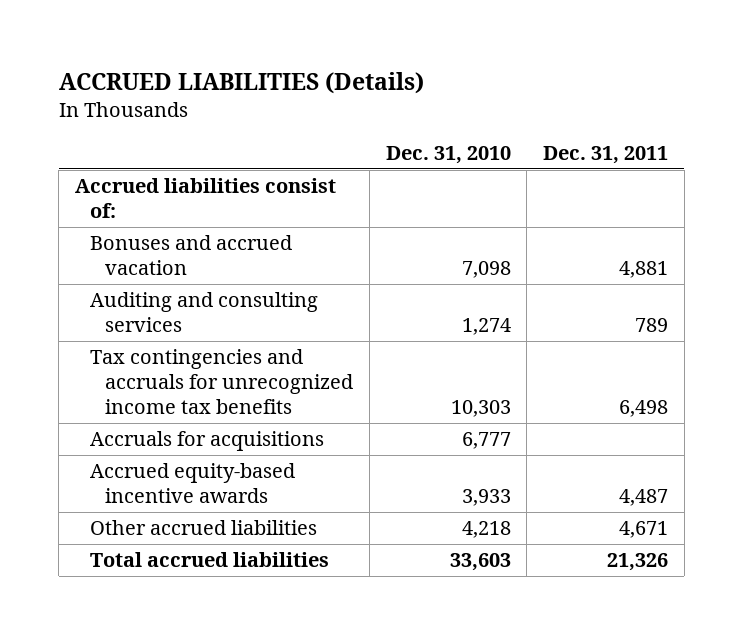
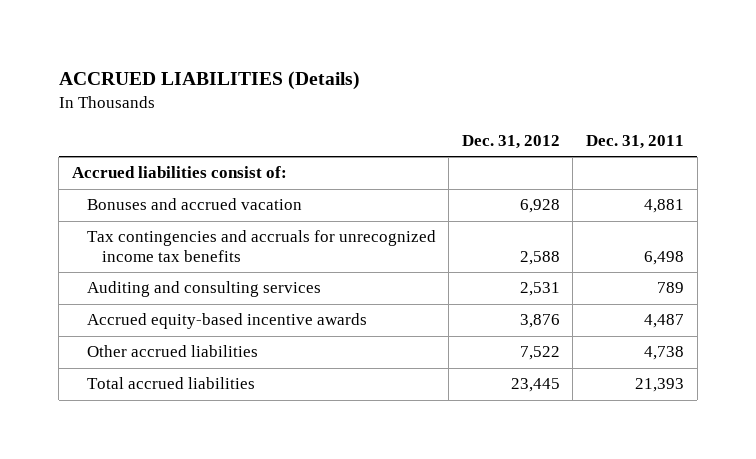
- | Dec. 31, 2010 | Dec. 31, 2011
+ | Dec. 31, 2012 | Dec. 31, 2011
- Accruals for acquisitions | 6,777 |
moved down: Auditing and consulting services | 2,531 | 789
- Other accrued liabilities | 4,218 | 4,671
- Total accrued liabilities | 33,603 | 21,326
+ Other accrued liabilities | 7,522 | 4,738
+ Total accrued liabilities | 23,445 | 21,393

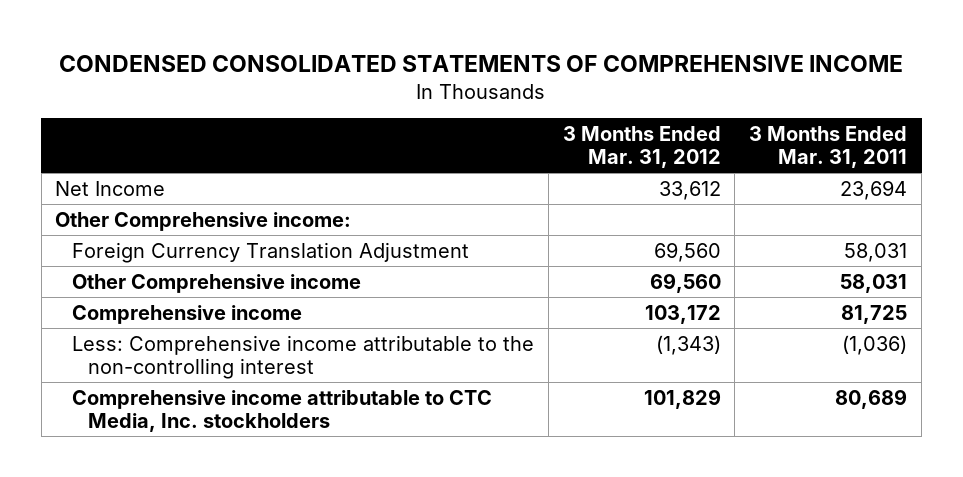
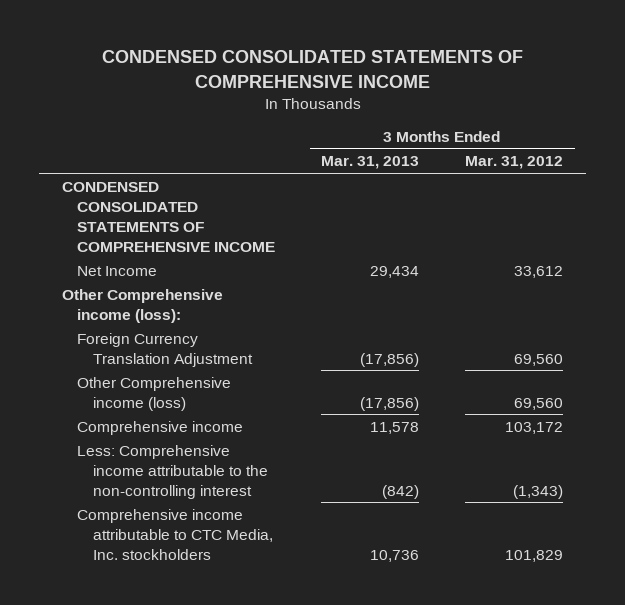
- | 3 Months Ended Mar. 31, 2012 | 3 Months Ended Mar. 31, 2011
+ | 3 Months Ended Mar. 31, 2013 | 3 Months Ended Mar. 31, 2012
+ CONDENSED CONSOLIDATED STATEMENTS OF COMPREHENSIVE INCOME
- Other Comprehensive income:
+ Other Comprehensive income (loss):
- Other Comprehensive income | 69,560 | 58,031
+ Other Comprehensive income (loss) | (17,856) | 69,560

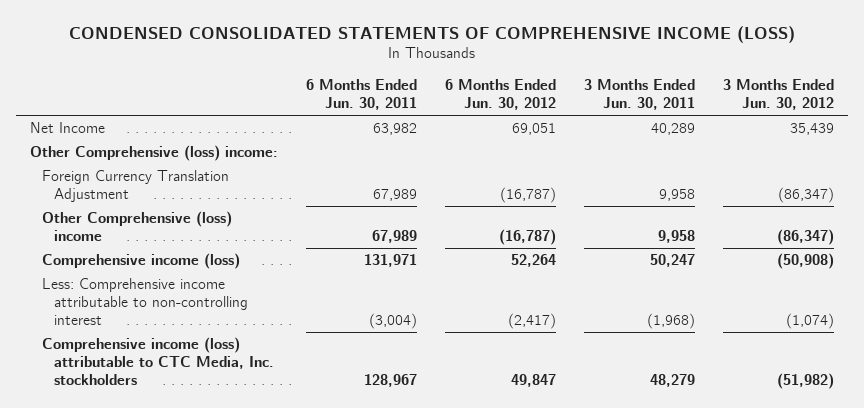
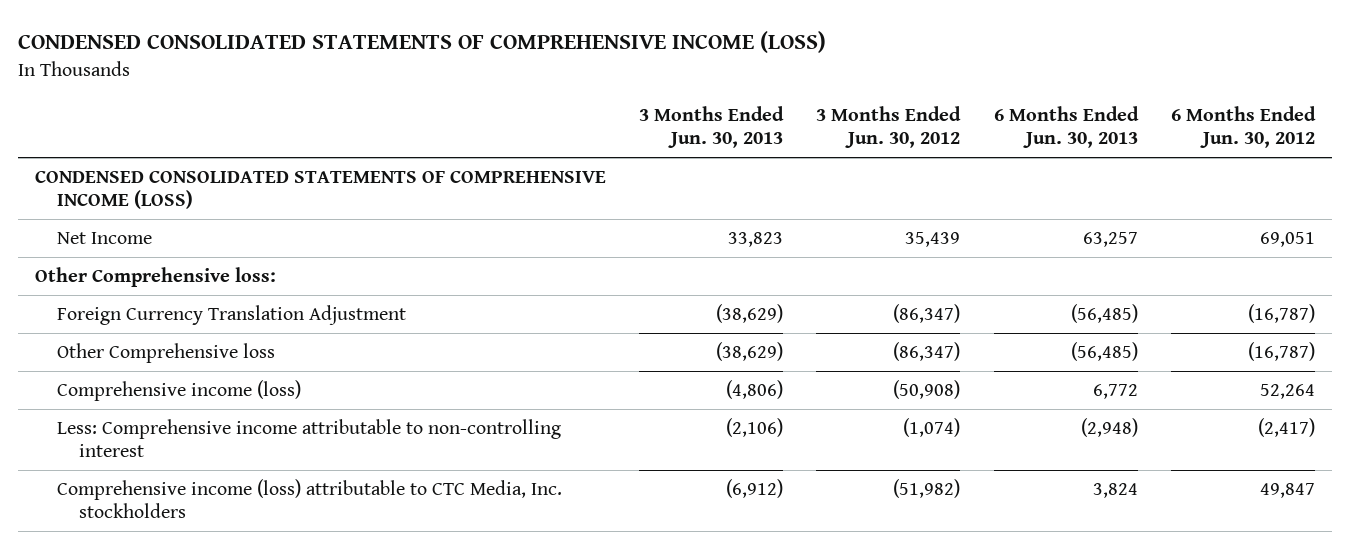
- | 6 Months Ended Jun. 30, 2011 | 6 Months Ended Jun. 30, 2012 | 3 Months Ended Jun. 30, 2011 | 3 Months Ended Jun. 30, 2012
+ | 3 Months Ended Jun. 30, 2013 | 3 Months Ended Jun. 30, 2012 | 6 Months Ended Jun. 30, 2013 | 6 Months Ended Jun. 30, 2012
+ CONDENSED CONSOLIDATED STATEMENTS OF COMPREHENSIVE INCOME (LOSS)
- Other Comprehensive (loss) income:
+ Other Comprehensive loss:
- Other Comprehensive (loss) income | 67,989 | (16,787) | 9,958 | (86,347)
+ Other Comprehensive loss | (38,629) | (86,347) | (56,485) | (16,787)

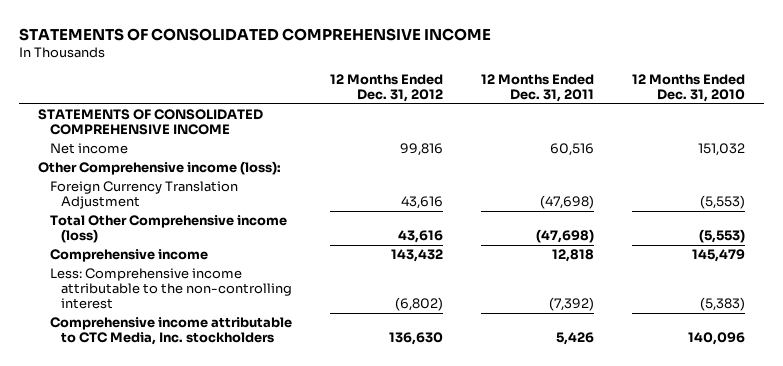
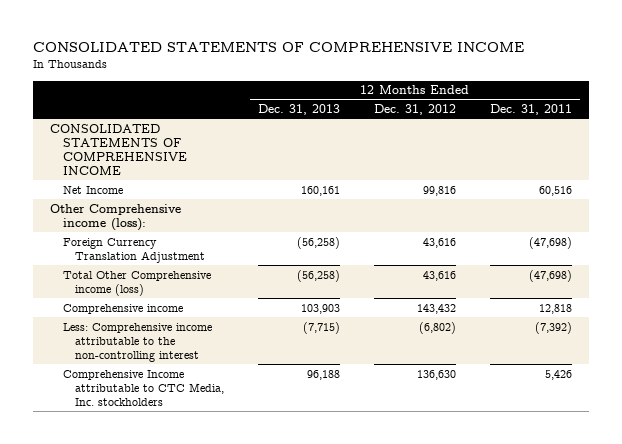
- STATEMENTS OF CONSOLIDATED COMPREHENSIVE INCOME
+ CONSOLIDATED STATEMENTS OF COMPREHENSIVE INCOME
- | 12 Months Ended Dec. 31, 2012 | 12 Months Ended Dec. 31, 2011 | 12 Months Ended Dec. 31, 2010
+ | 12 Months Ended Dec. 31, 2013 | 12 Months Ended Dec. 31, 2012 | 12 Months Ended Dec. 31, 2011
- STATEMENTS OF CONSOLIDATED COMPREHENSIVE INCOME
- Net income | 99,816 | 60,516 | 151,032
+ CONSOLIDATED STATEMENTS OF COMPREHENSIVE INCOME
+ Net Income | 160,161 | 99,816 | 60,516
- Comprehensive income attributable to CTC Media, Inc. stockholders | 136,630 | 5,426 | 140,096
+ Comprehensive Income attributable to CTC Media, Inc. stockholders | 96,188 | 136,630 | 5,426

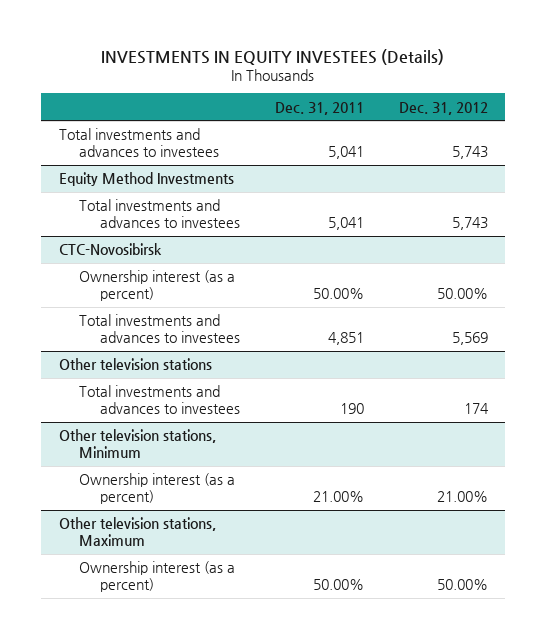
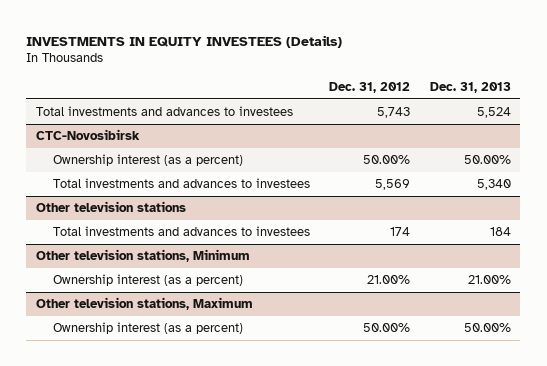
- | Dec. 31, 2011 | Dec. 31, 2012
+ | Dec. 31, 2012 | Dec. 31, 2013
- Equity Method Investments
- Total investments and advances to investees | 5,041 | 5,743

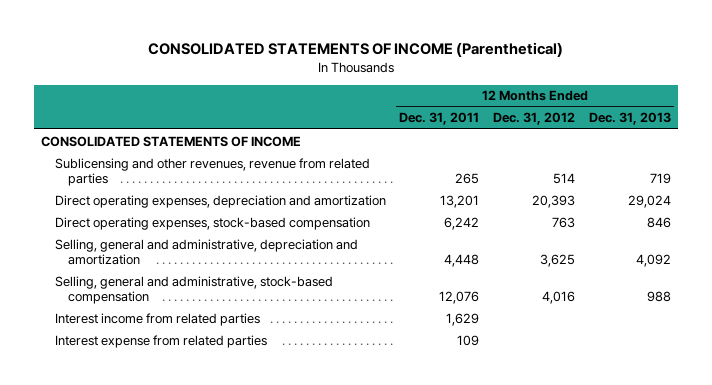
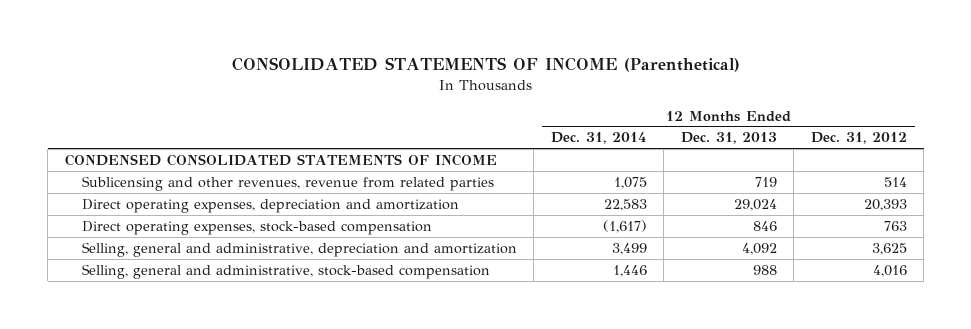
- | 12 Months Ended Dec. 31, 2011 | 12 Months Ended Dec. 31, 2012 | 12 Months Ended Dec. 31, 2013
+ | 12 Months Ended Dec. 31, 2014 | 12 Months Ended Dec. 31, 2013 | 12 Months Ended Dec. 31, 2012
- CONSOLIDATED STATEMENTS OF INCOME
+ CONDENSED CONSOLIDATED STATEMENTS OF INCOME
- Interest income from related parties | 1,629 | |
- Interest expense from related parties | 109 | |

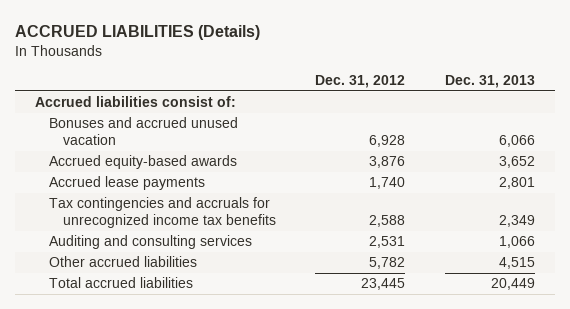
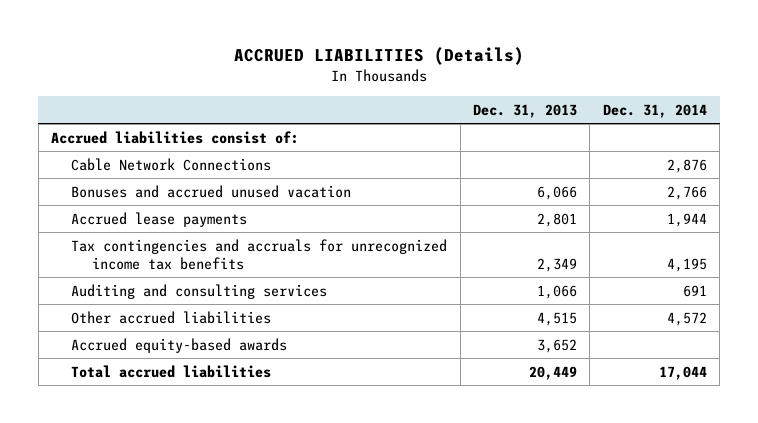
- | Dec. 31, 2012 | Dec. 31, 2013
+ | Dec. 31, 2013 | Dec. 31, 2014
+ Cable Network Connections | | 2,876
moved down: Accrued equity-based awards | 3,652 |

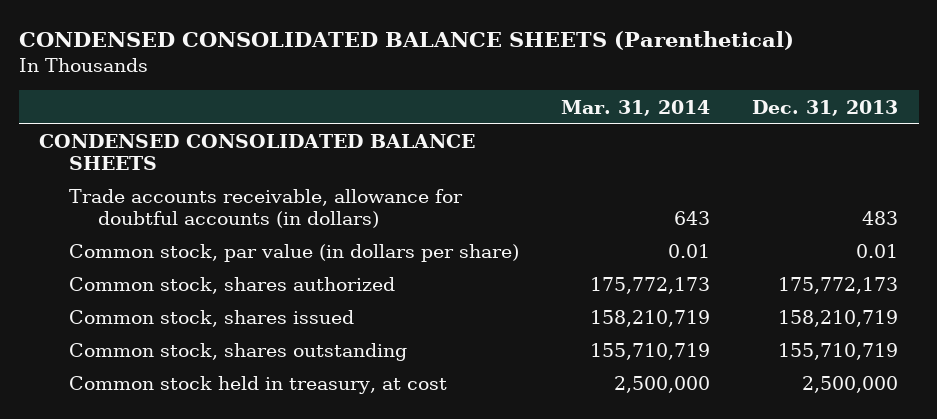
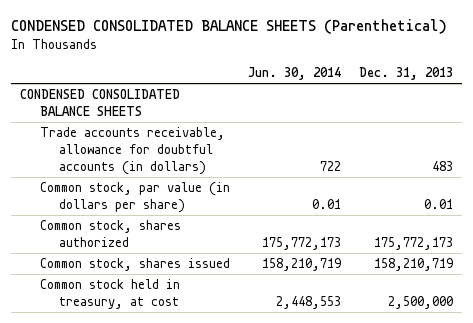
- | Mar. 31, 2014 | Dec. 31, 2013
+ | Jun. 30, 2014 | Dec. 31, 2013
- Common stock, shares outstanding | 155,710,719 | 155,710,719

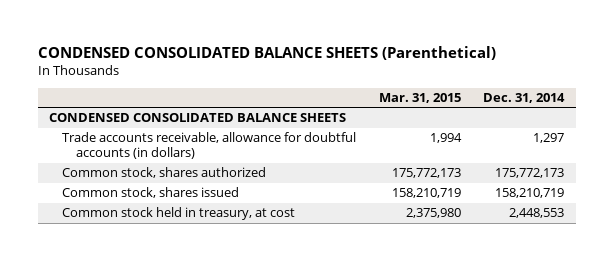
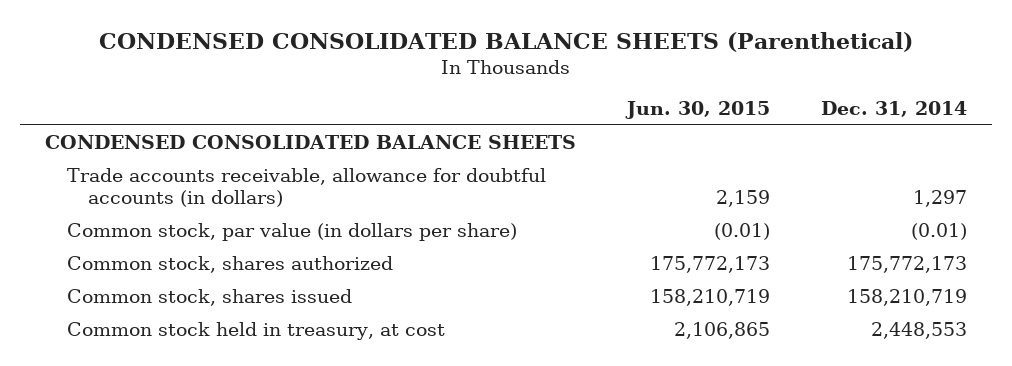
- | Mar. 31, 2015 | Dec. 31, 2014
+ | Jun. 30, 2015 | Dec. 31, 2014
+ Common stock, par value (in dollars per share) | (0.01) | (0.01)

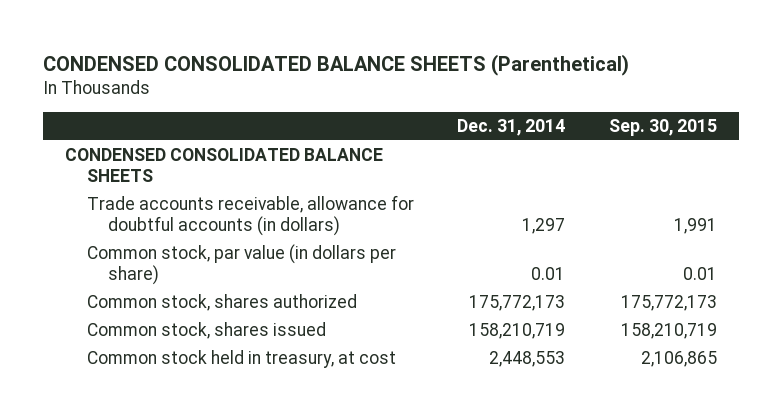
- | Jun. 30, 2015 | Dec. 31, 2014
+ | Dec. 31, 2014 | Sep. 30, 2015
- Common stock, par value (in dollars per share) | (0.01) | (0.01)
+ Common stock, par value (in dollars per share) | 0.01 | 0.01

